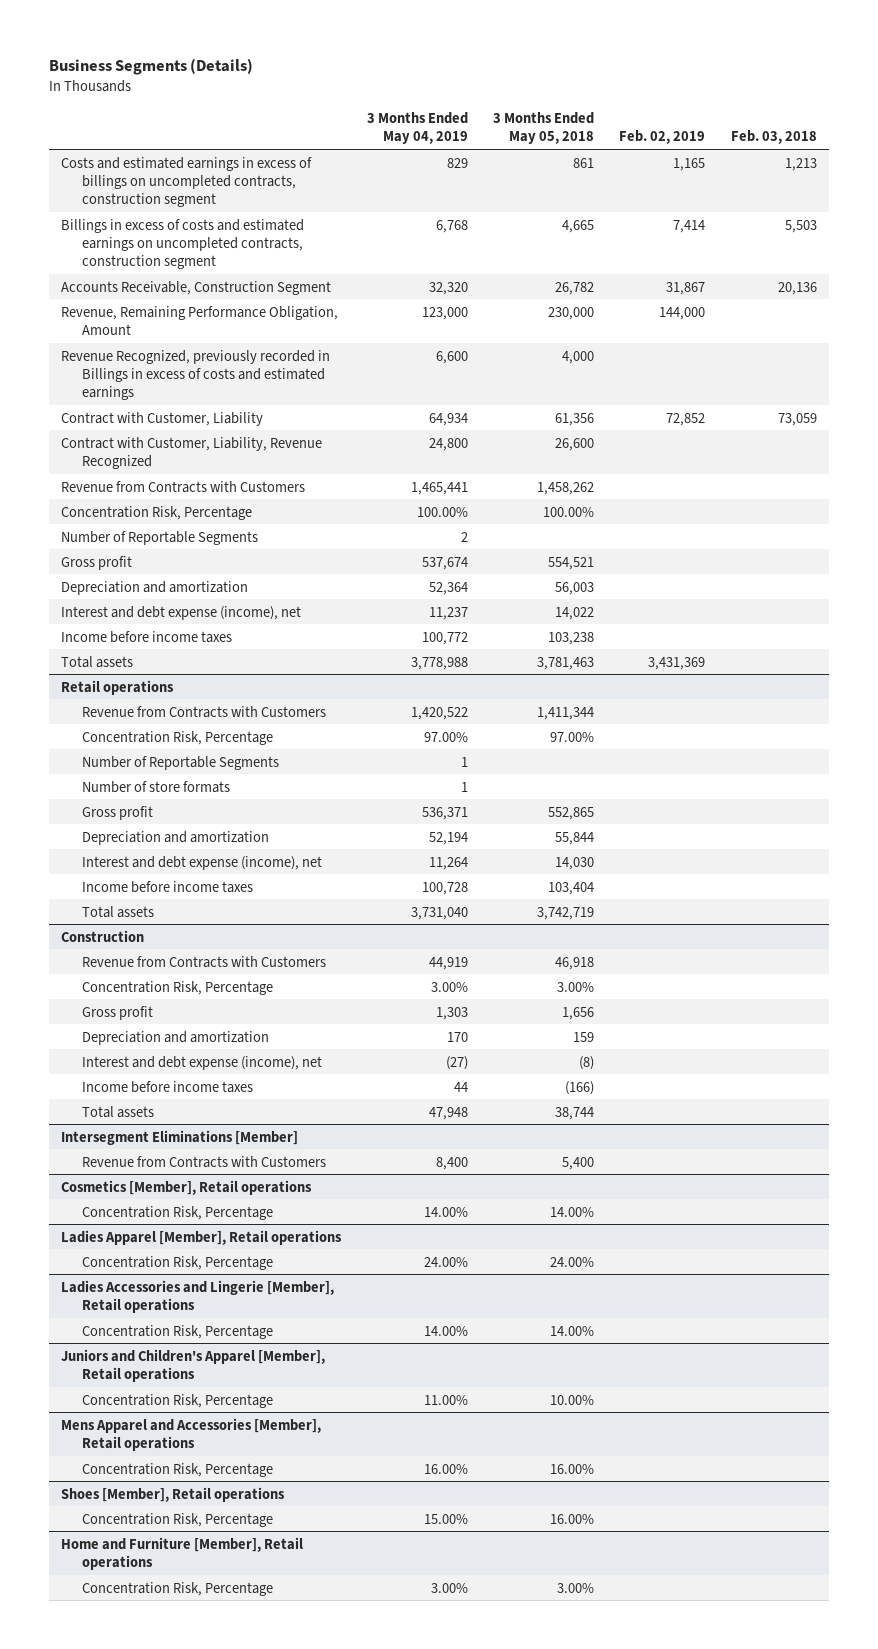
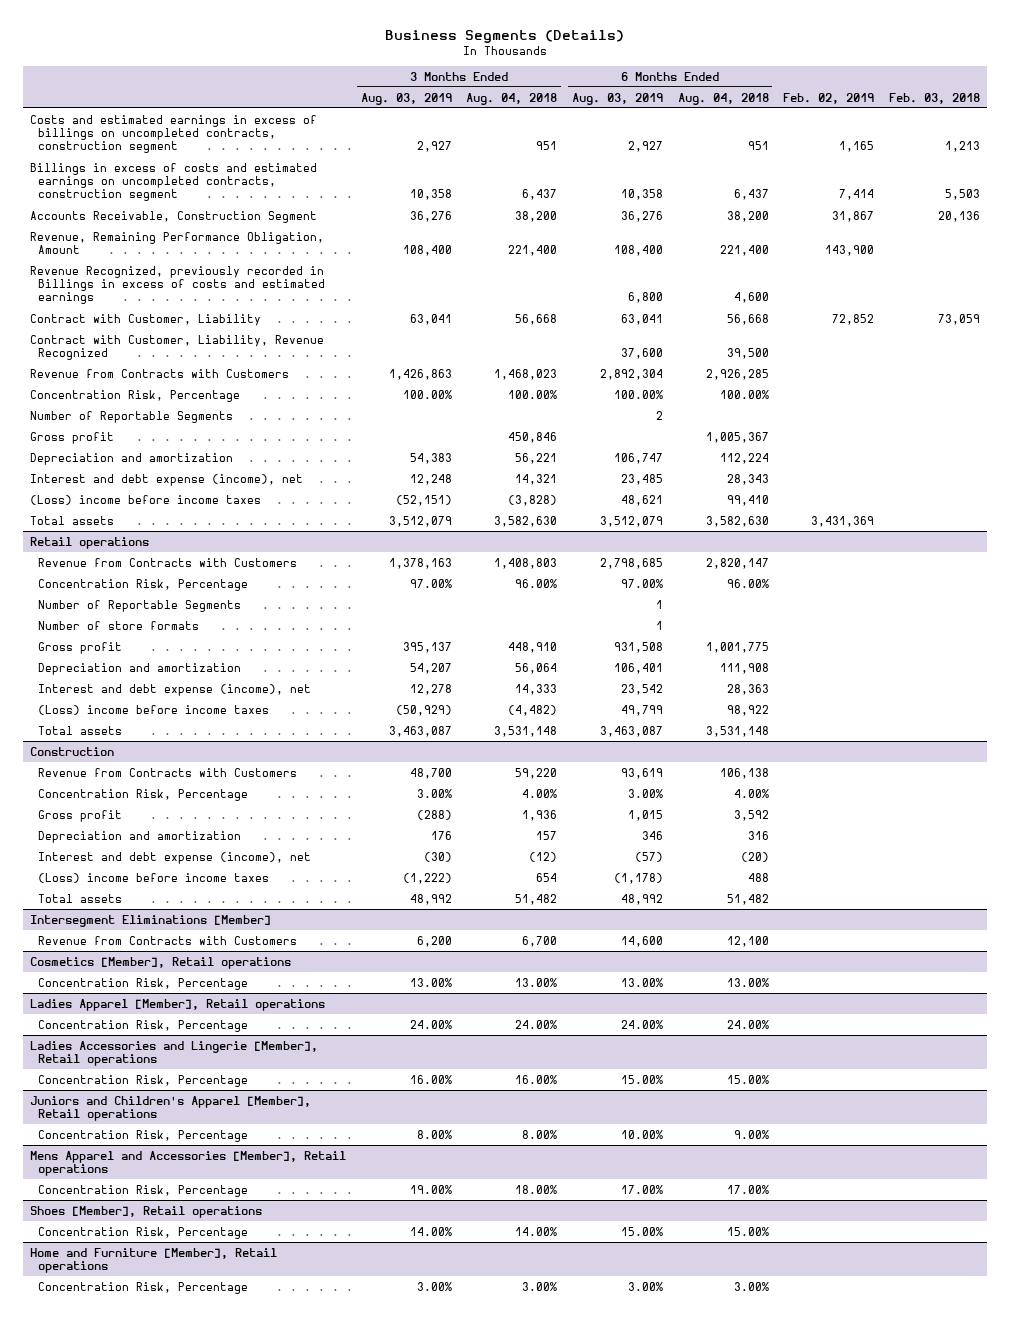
- | 3 Months Ended May 04, 2019 | 3 Months Ended May 05, 2018 | Feb. 02, 2019 | Feb. 03, 2018
+ | 3 Months Ended Aug. 03, 2019 | 3 Months Ended Aug. 04, 2018 | 6 Months Ended Aug. 03, 2019 | 6 Months Ended Aug. 04, 2018 | Feb. 02, 2019 | Feb. 03, 2018
- Revenue, Remaining Performance Obligation, Amount | 123,000 | 230,000 | 144,000 |
+ Revenue, Remaining Performance Obligation, Amount | 108,400 | 221,400 | 108,400 | 221,400 | 143,900 |
- Income before income taxes | 100,772 | 103,238 | |
+ (Loss) income before income taxes | (52,151) | (3,828) | 48,621 | 99,410 | |
@ Retail operations
- Income before income taxes | 100,728 | 103,404 | |
+ (Loss) income before income taxes | (50,929) | (4,482) | 49,799 | 98,922 | |
@ Construction
- Income before income taxes | 44 | (166) | |
+ (Loss) income before income taxes | (1,222) | 654 | (1,178) | 488 | |

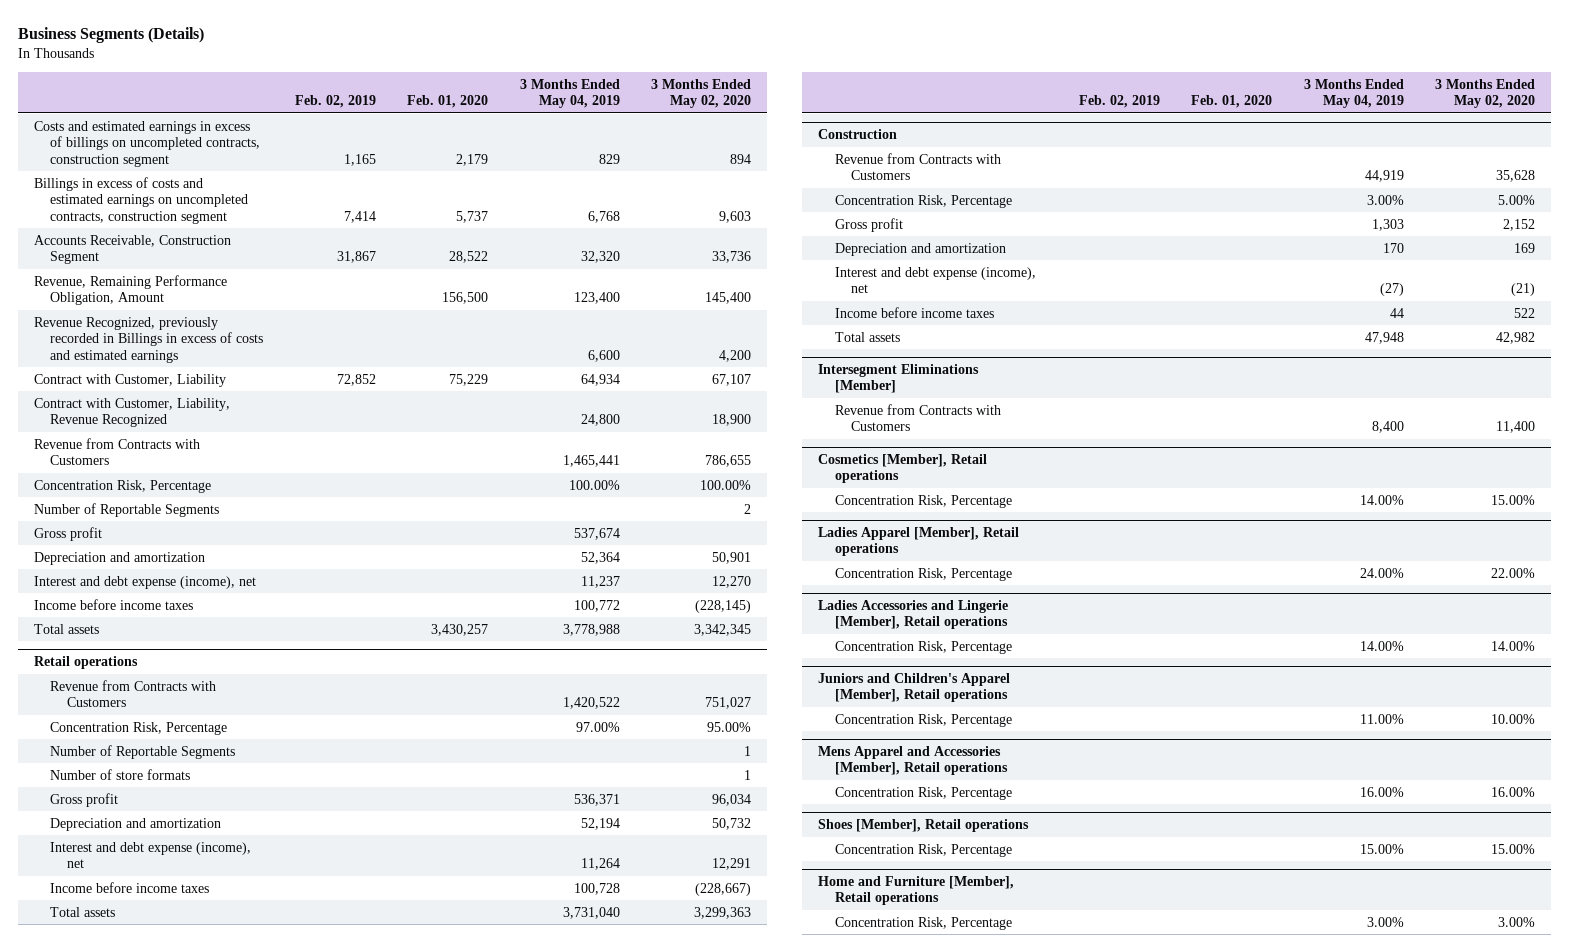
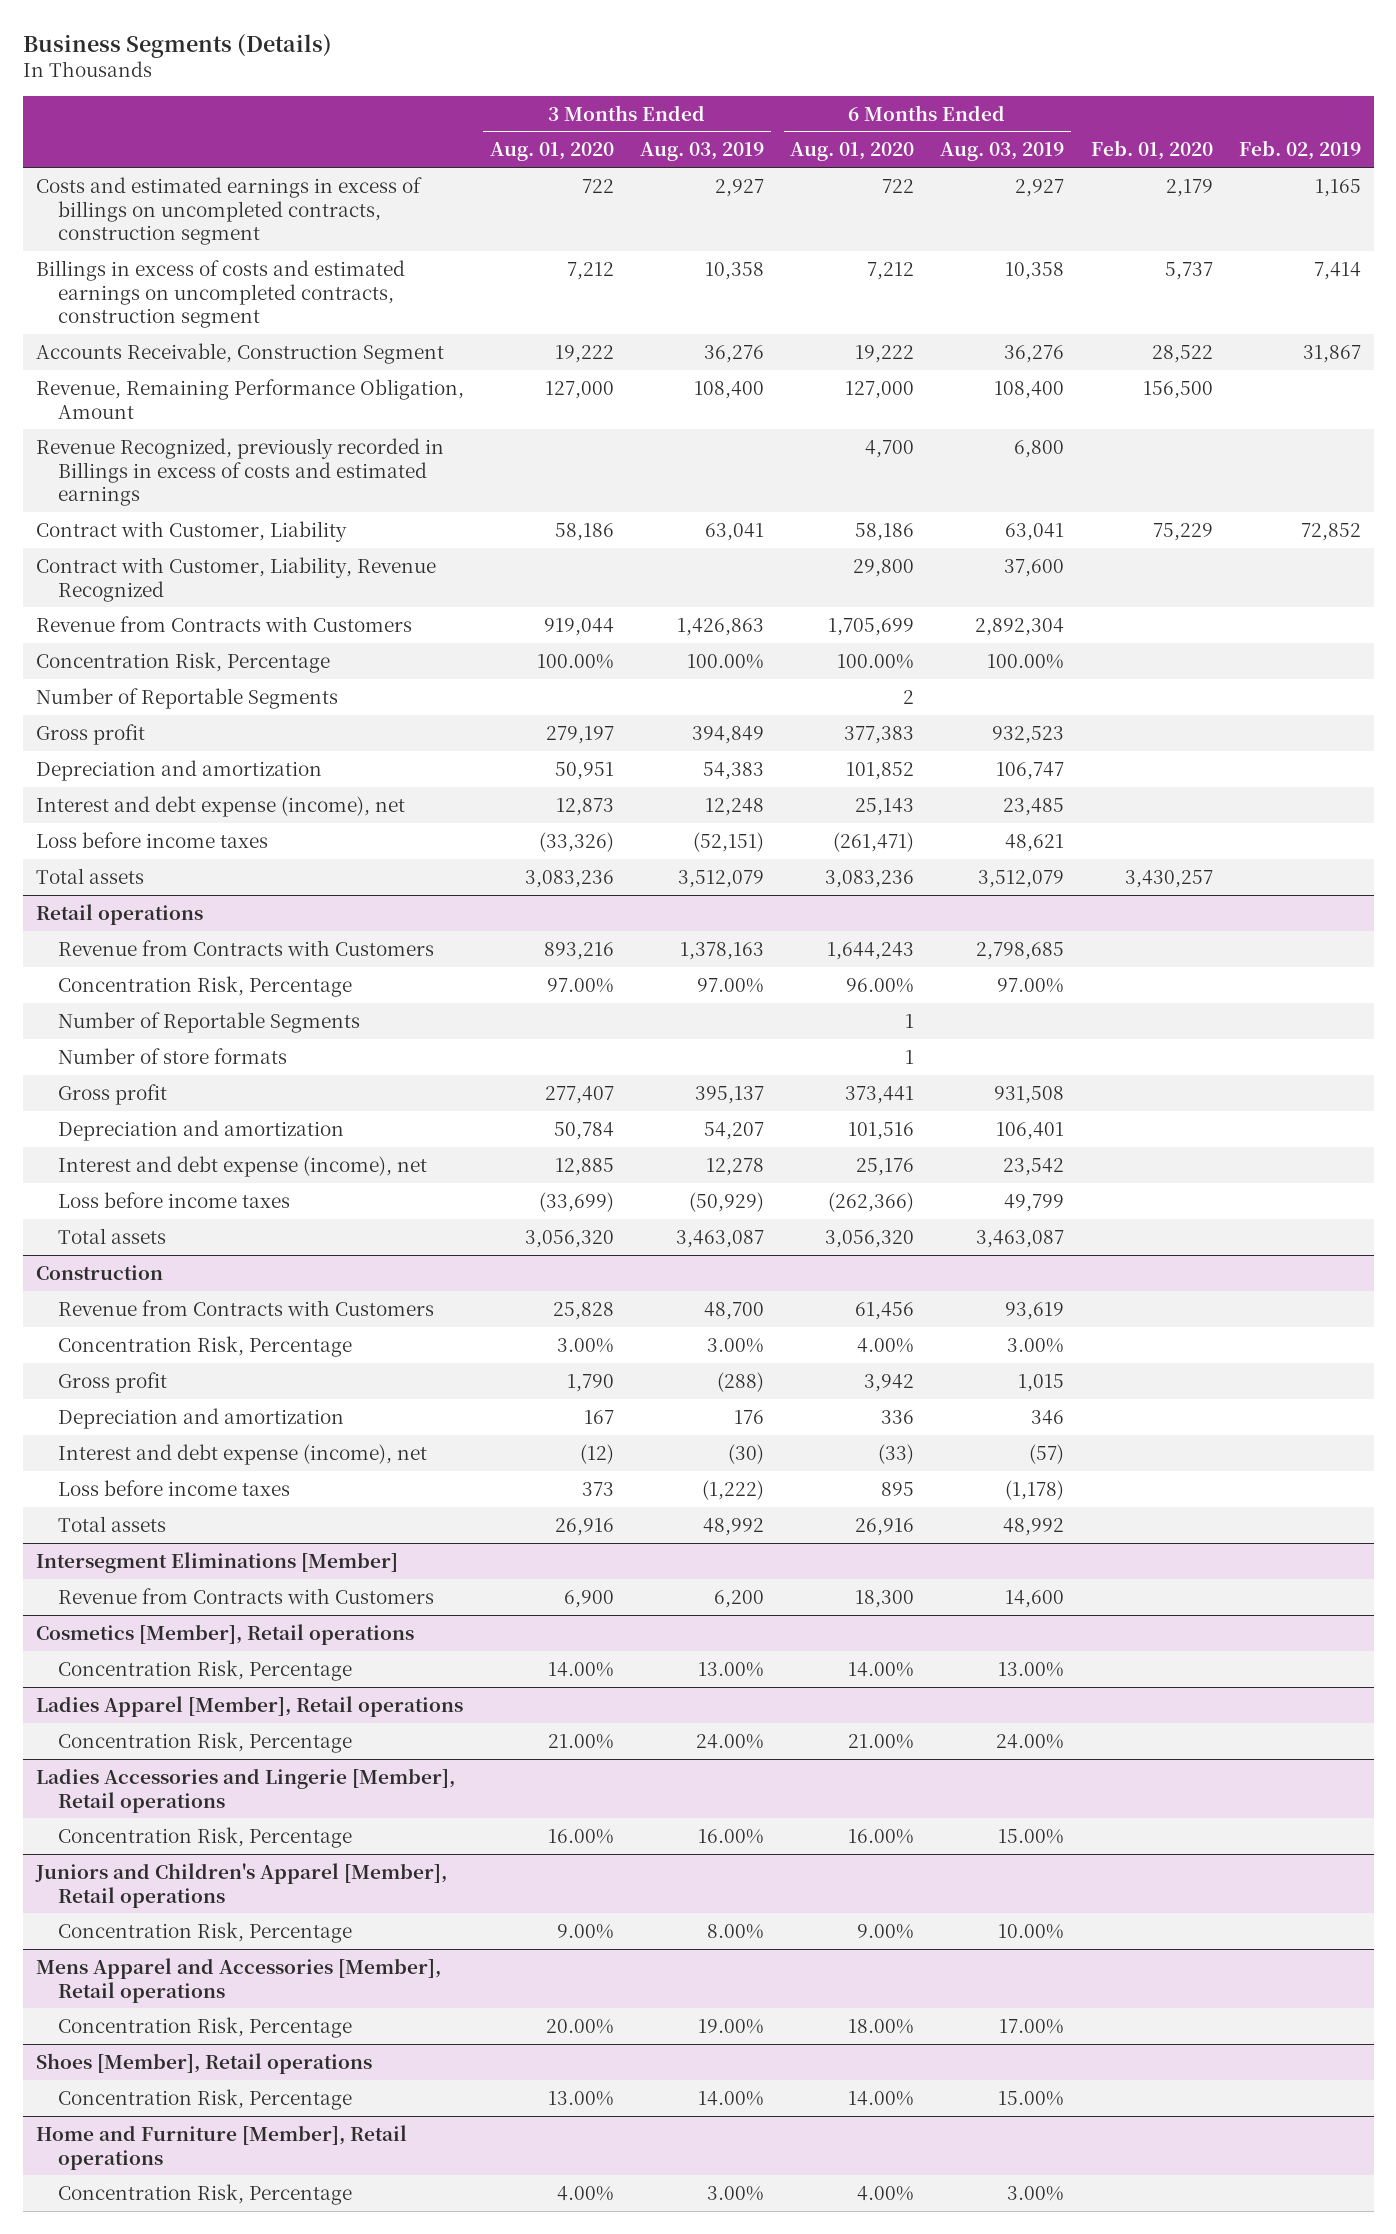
- | Feb. 02, 2019 | Feb. 01, 2020 | 3 Months Ended May 04, 2019 | 3 Months Ended May 02, 2020
+ | 3 Months Ended Aug. 01, 2020 | 3 Months Ended Aug. 03, 2019 | 6 Months Ended Aug. 01, 2020 | 6 Months Ended Aug. 03, 2019 | Feb. 01, 2020 | Feb. 02, 2019
- Income before income taxes | | | 100,772 | (228,145)
+ Loss before income taxes | (33,326) | (52,151) | (261,471) | 48,621 | |
@ Retail operations
- Income before income taxes | | | 100,728 | (228,667)
+ Loss before income taxes | (33,699) | (50,929) | (262,366) | 49,799 | |
@ Construction
- Income before income taxes | | | 44 | 522
+ Loss before income taxes | 373 | (1,222) | 895 | (1,178) | |

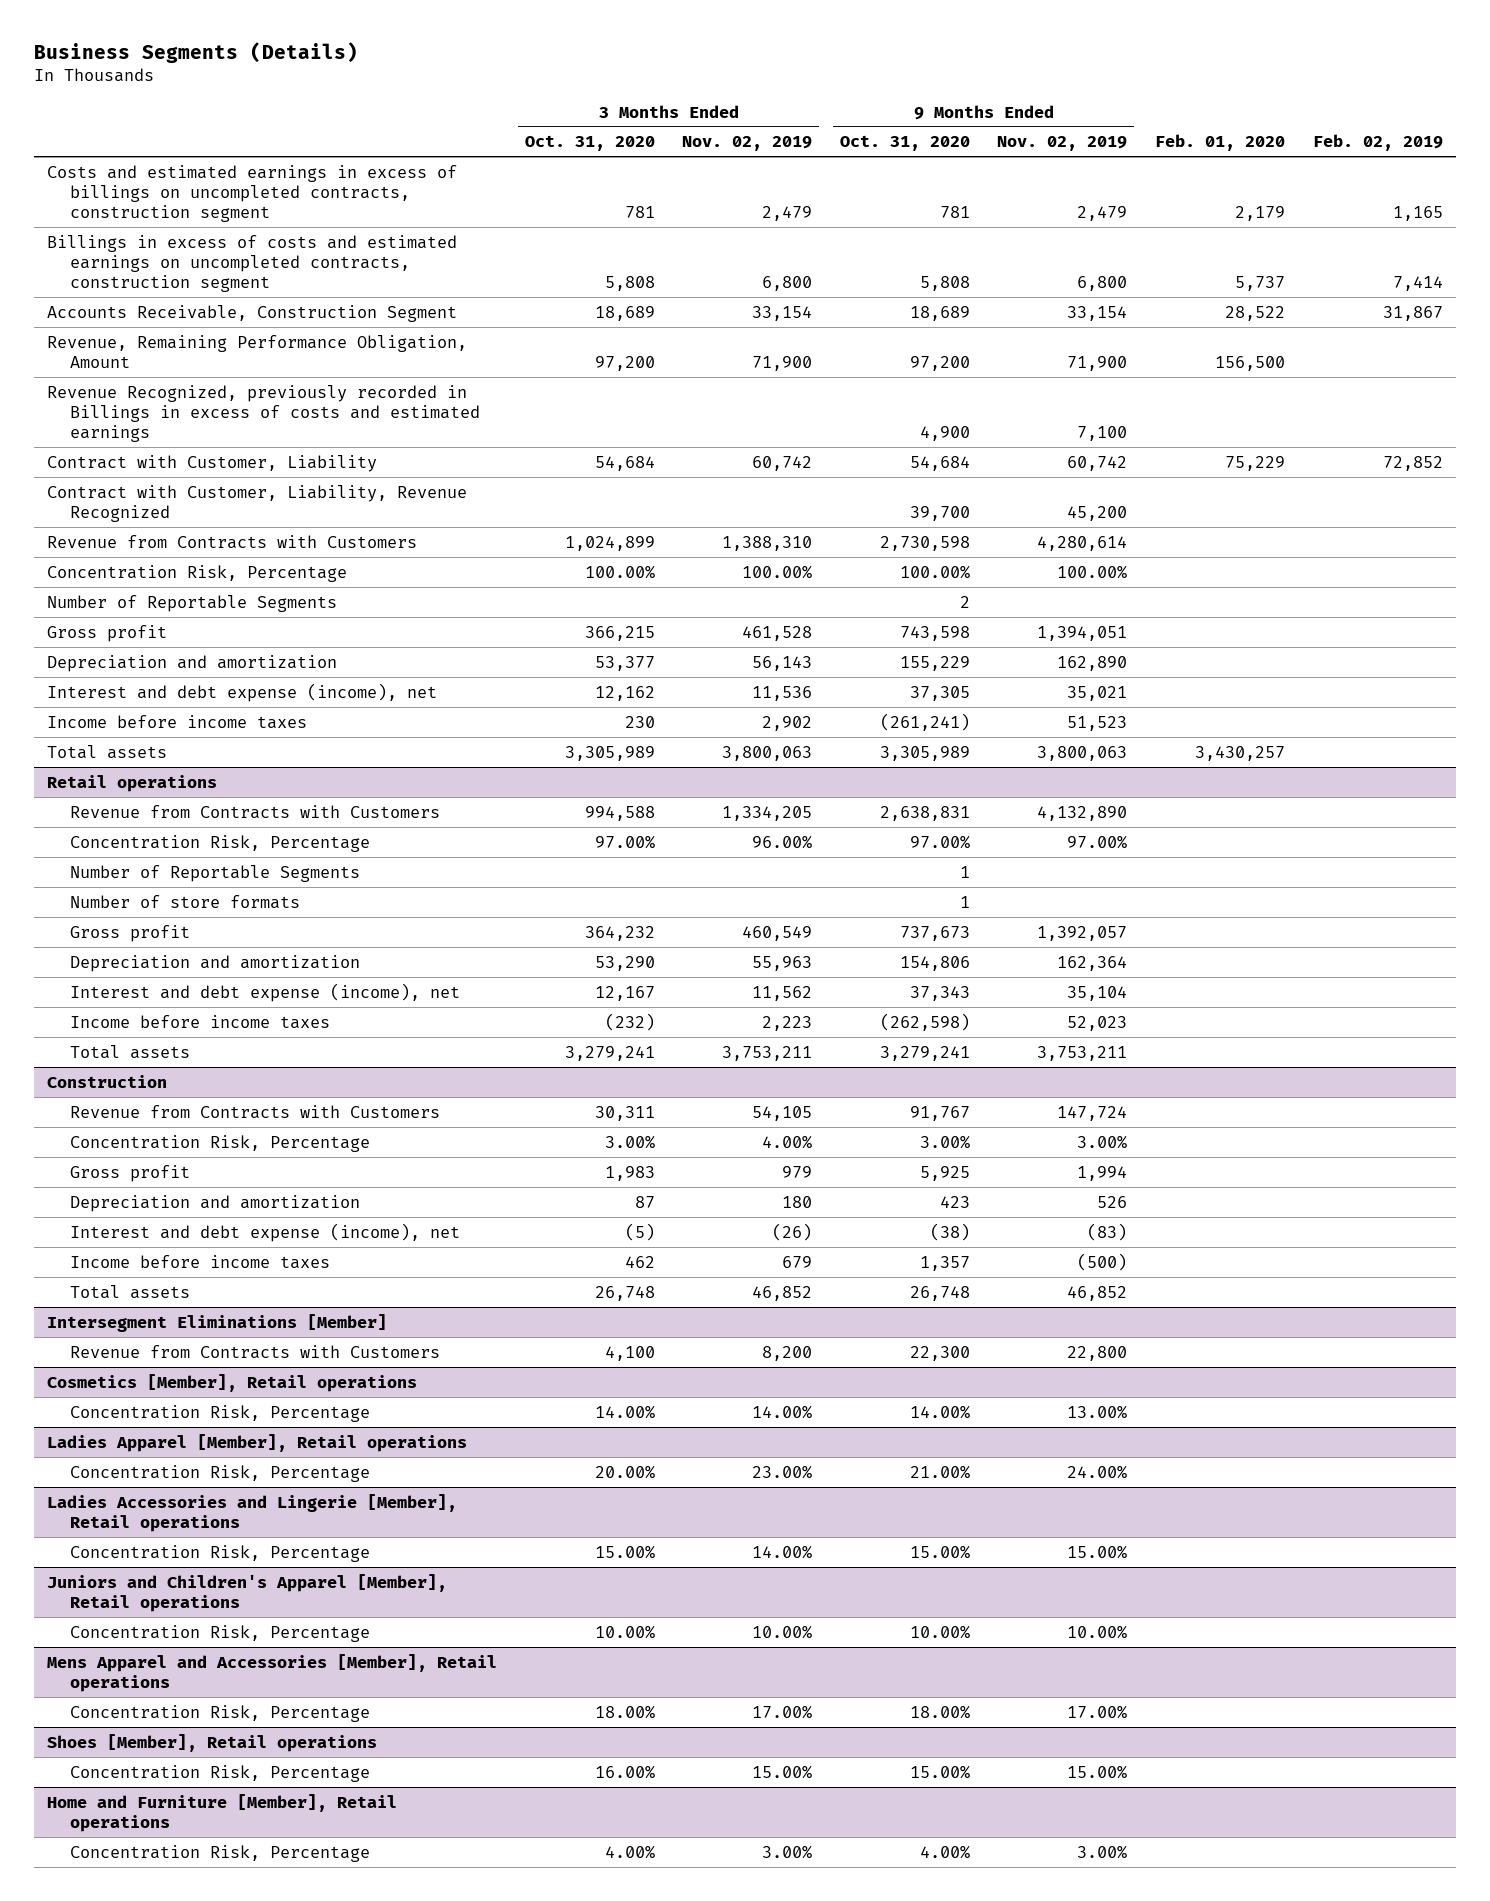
- | 3 Months Ended Aug. 01, 2020 | 3 Months Ended Aug. 03, 2019 | 6 Months Ended Aug. 01, 2020 | 6 Months Ended Aug. 03, 2019 | Feb. 01, 2020 | Feb. 02, 2019
+ | 3 Months Ended Oct. 31, 2020 | 3 Months Ended Nov. 02, 2019 | 9 Months Ended Oct. 31, 2020 | 9 Months Ended Nov. 02, 2019 | Feb. 01, 2020 | Feb. 02, 2019
- Loss before income taxes | (33,326) | (52,151) | (261,471) | 48,621 | |
+ Income before income taxes | 230 | 2,902 | (261,241) | 51,523 | |
@ Retail operations
- Loss before income taxes | (33,699) | (50,929) | (262,366) | 49,799 | |
+ Income before income taxes | (232) | 2,223 | (262,598) | 52,023 | |
@ Construction
- Loss before income taxes | 373 | (1,222) | 895 | (1,178) | |
+ Income before income taxes | 462 | 679 | 1,357 | (500) | |

